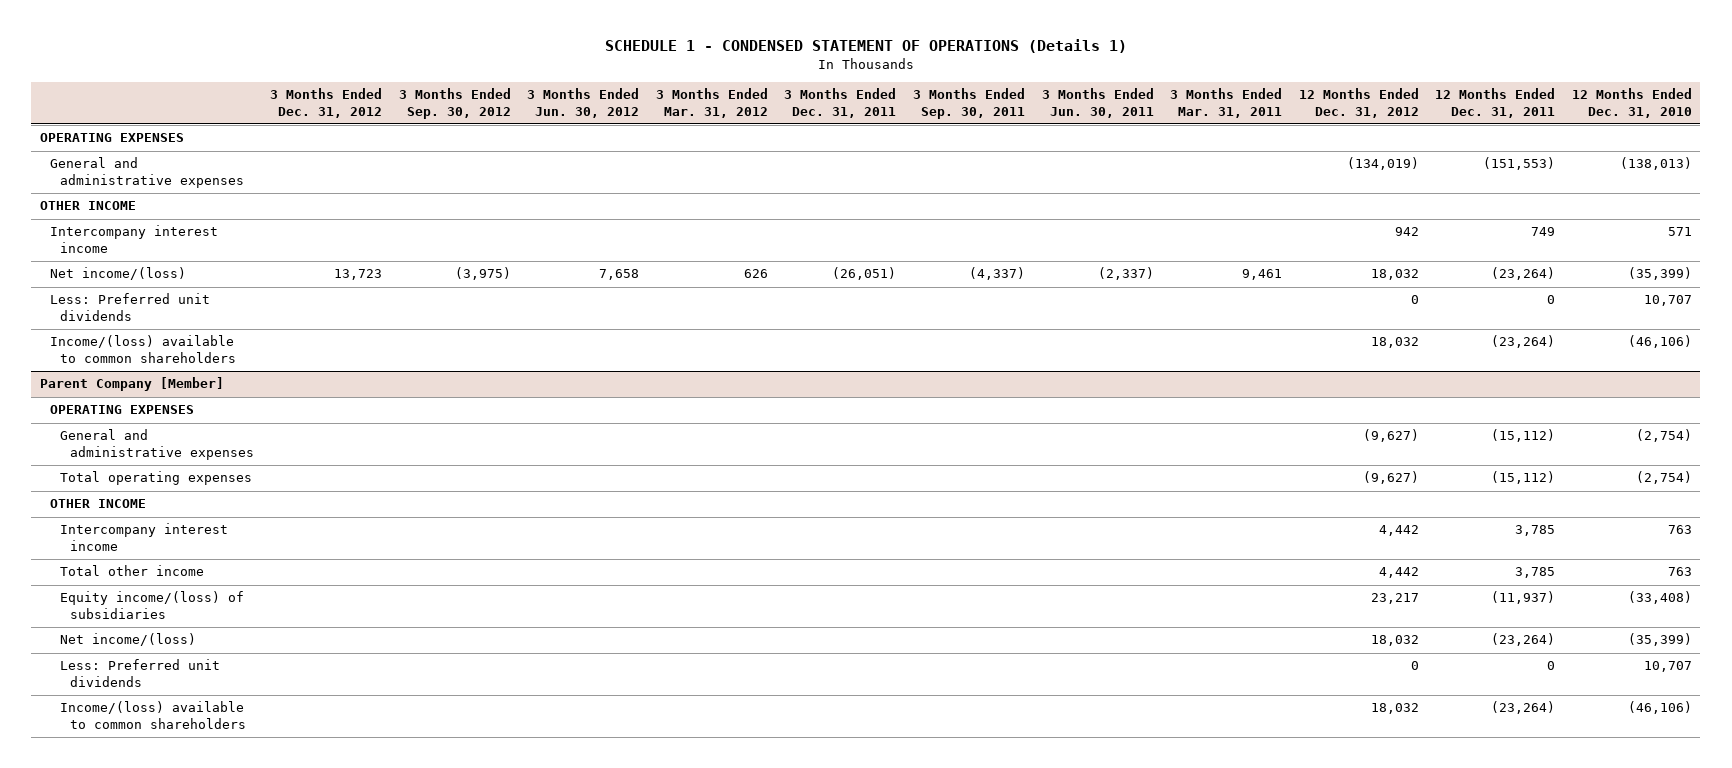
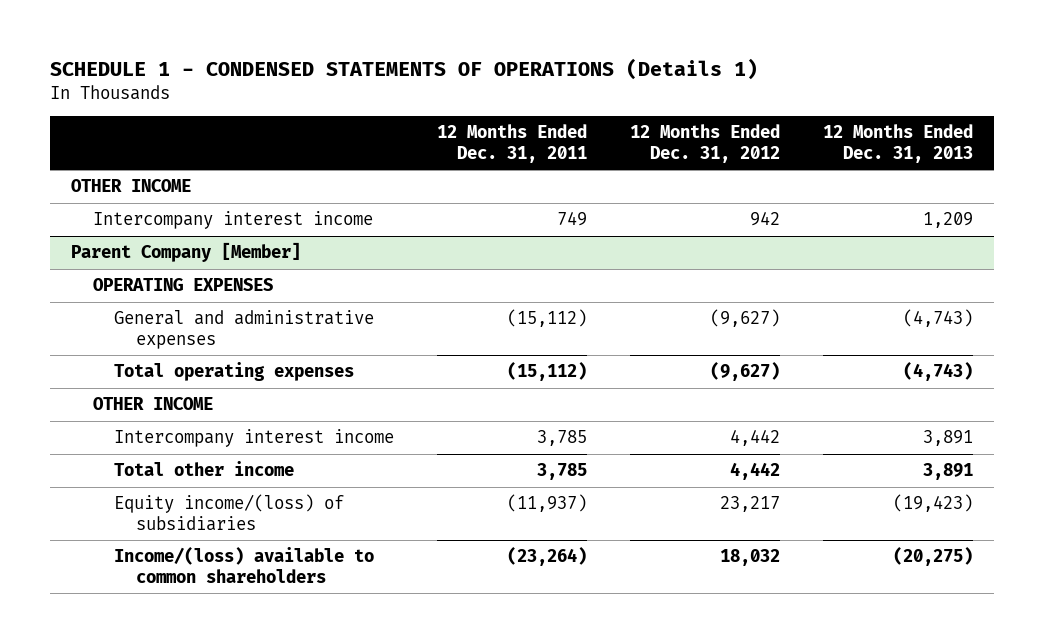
- SCHEDULE 1 - CONDENSED STATEMENT OF OPERATIONS (Details 1)
+ SCHEDULE 1 - CONDENSED STATEMENTS OF OPERATIONS (Details 1)
- | 3 Months Ended Dec. 31, 2012 | 3 Months Ended Sep. 30, 2012 | 3 Months Ended Jun. 30, 2012 | 3 Months Ended Mar. 31, 2012 | 3 Months Ended Dec. 31, 2011 | 3 Months Ended Sep. 30, 2011 | 3 Months Ended Jun. 30, 2011 | 3 Months Ended Mar. 31, 2011 | 12 Months Ended Dec. 31, 2012 | 12 Months Ended Dec. 31, 2011 | 12 Months Ended Dec. 31, 2010
+ | 12 Months Ended Dec. 31, 2011 | 12 Months Ended Dec. 31, 2012 | 12 Months Ended Dec. 31, 2013
- OPERATING EXPENSES
- General and administrative expenses | | | | | | | | | (134,019) | (151,553) | (138,013)
- Net income/(loss) | 13,723 | (3,975) | 7,658 | 626 | (26,051) | (4,337) | (2,337) | 9,461 | 18,032 | (23,264) | (35,399)
- Less: Preferred unit dividends | | | | | | | | | 0 | 0 | 10,707
- Income/(loss) available to common shareholders | | | | | | | | | 18,032 | (23,264) | (46,106)
@ Parent Company [Member]
- Net income/(loss) | | | | | | | | | 18,032 | (23,264) | (35,399)
- Less: Preferred unit dividends | | | | | | | | | 0 | 0 | 10,707

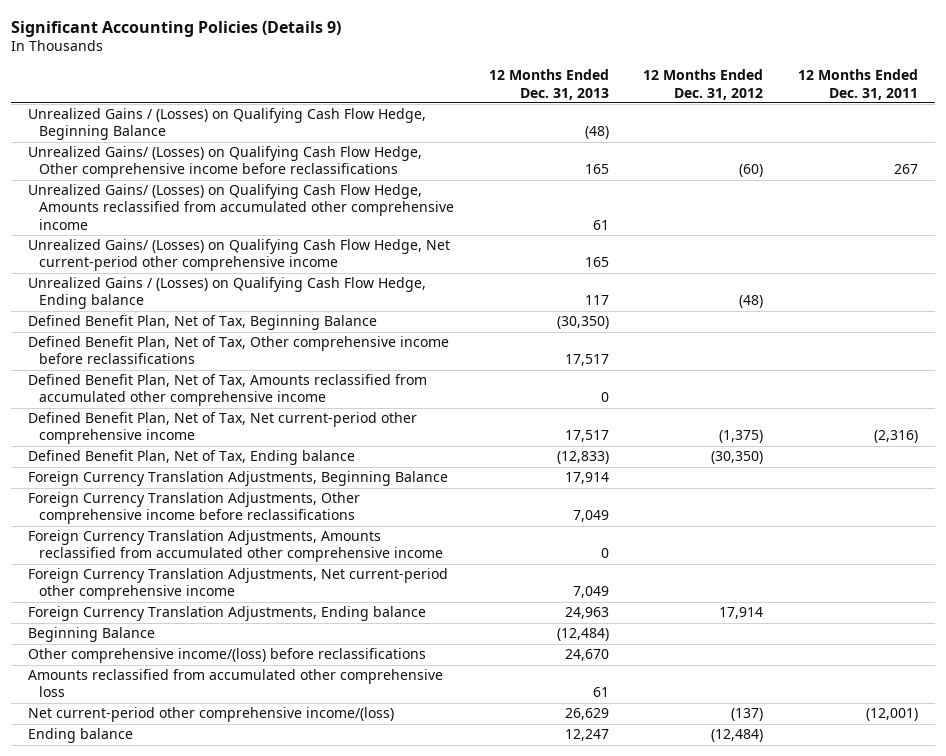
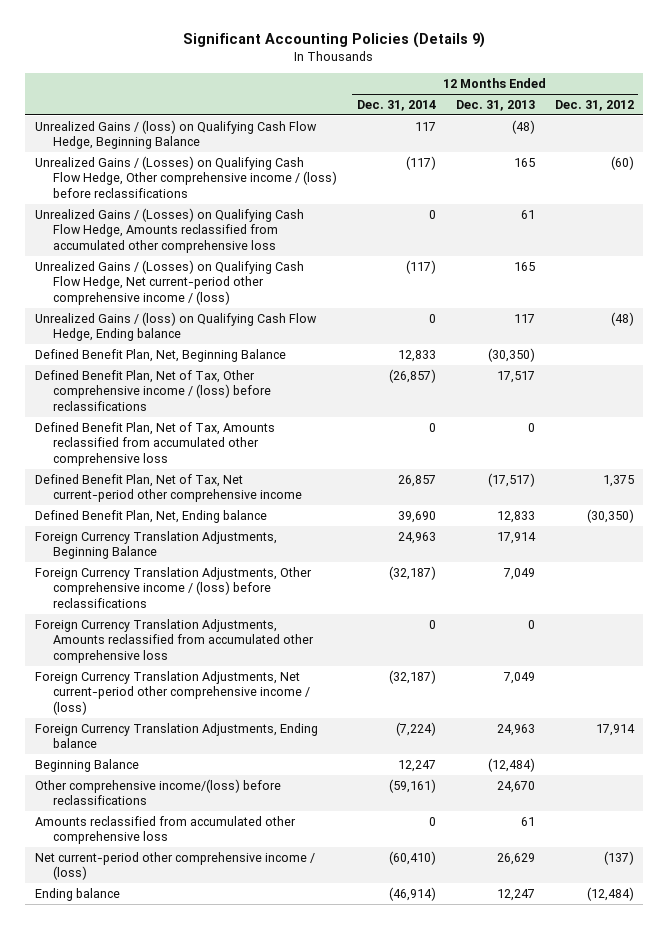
- | 12 Months Ended Dec. 31, 2013 | 12 Months Ended Dec. 31, 2012 | 12 Months Ended Dec. 31, 2011
+ | 12 Months Ended Dec. 31, 2014 | 12 Months Ended Dec. 31, 2013 | 12 Months Ended Dec. 31, 2012
- Unrealized Gains / (Losses) on Qualifying Cash Flow Hedge, Beginning Balance | (48) | |
- Unrealized Gains/ (Losses) on Qualifying Cash Flow Hedge, Other comprehensive income before reclassifications | 165 | (60) | 267
- Unrealized Gains/ (Losses) on Qualifying Cash Flow Hedge, Amounts reclassified from accumulated other comprehensive income | 61 | |
- Unrealized Gains/ (Losses) on Qualifying Cash Flow Hedge, Net current-period other comprehensive income | 165 | |
- Unrealized Gains / (Losses) on Qualifying Cash Flow Hedge, Ending balance | 117 | (48) |
- Defined Benefit Plan, Net of Tax, Beginning Balance | (30,350) | |
- Defined Benefit Plan, Net of Tax, Other comprehensive income before reclassifications | 17,517 | |
- Defined Benefit Plan, Net of Tax, Amounts reclassified from accumulated other comprehensive income | 0 | |
- Defined Benefit Plan, Net of Tax, Net current-period other comprehensive income | 17,517 | (1,375) | (2,316)
- Defined Benefit Plan, Net of Tax, Ending balance | (12,833) | (30,350) |
+ Unrealized Gains / (loss) on Qualifying Cash Flow Hedge, Beginning Balance | 117 | (48) |
+ Unrealized Gains / (Losses) on Qualifying Cash Flow Hedge, Other comprehensive income / (loss) before reclassifications | (117) | 165 | (60)
+ Unrealized Gains / (Losses) on Qualifying Cash Flow Hedge, Amounts reclassified from accumulated other comprehensive loss | 0 | 61 |
+ Unrealized Gains / (Losses) on Qualifying Cash Flow Hedge, Net current-period other comprehensive income / (loss) | (117) | 165 |
+ Unrealized Gains / (loss) on Qualifying Cash Flow Hedge, Ending balance | 0 | 117 | (48)
+ Defined Benefit Plan, Net, Beginning Balance | 12,833 | (30,350) |
+ Defined Benefit Plan, Net of Tax, Other comprehensive income / (loss) before reclassifications | (26,857) | 17,517 |
+ Defined Benefit Plan, Net of Tax, Amounts reclassified from accumulated other comprehensive loss | 0 | 0 |
+ Defined Benefit Plan, Net of Tax, Net current-period other comprehensive income | 26,857 | (17,517) | 1,375
+ Defined Benefit Plan, Net, Ending balance | 39,690 | 12,833 | (30,350)
- Foreign Currency Translation Adjustments, Other comprehensive income before reclassifications | 7,049 | |
- Foreign Currency Translation Adjustments, Amounts reclassified from accumulated other comprehensive income | 0 | |
- Foreign Currency Translation Adjustments, Net current-period other comprehensive income | 7,049 | |
+ Foreign Currency Translation Adjustments, Other comprehensive income / (loss) before reclassifications | (32,187) | 7,049 |
+ Foreign Currency Translation Adjustments, Amounts reclassified from accumulated other comprehensive loss | 0 | 0 |
+ Foreign Currency Translation Adjustments, Net current-period other comprehensive income / (loss) | (32,187) | 7,049 |
- Net current-period other comprehensive income/(loss) | 26,629 | (137) | (12,001)
+ Net current-period other comprehensive income / (loss) | (60,410) | 26,629 | (137)

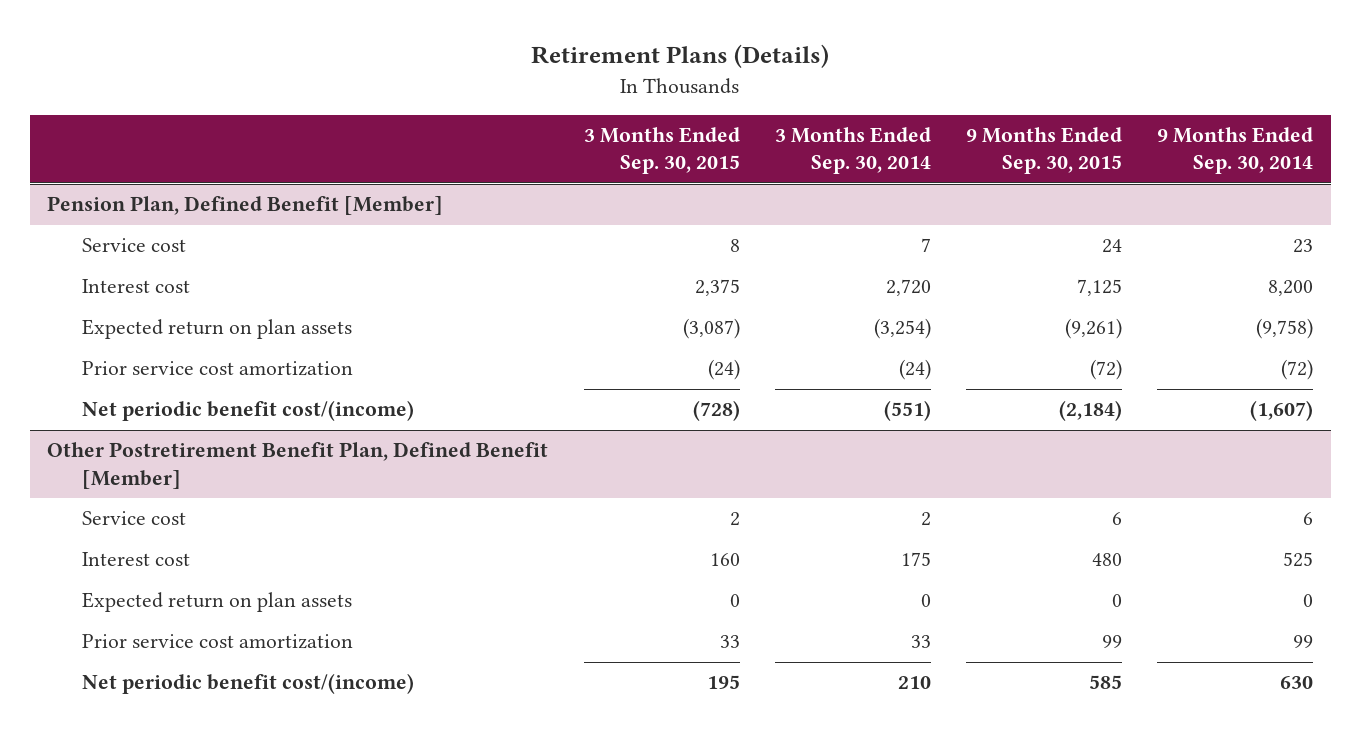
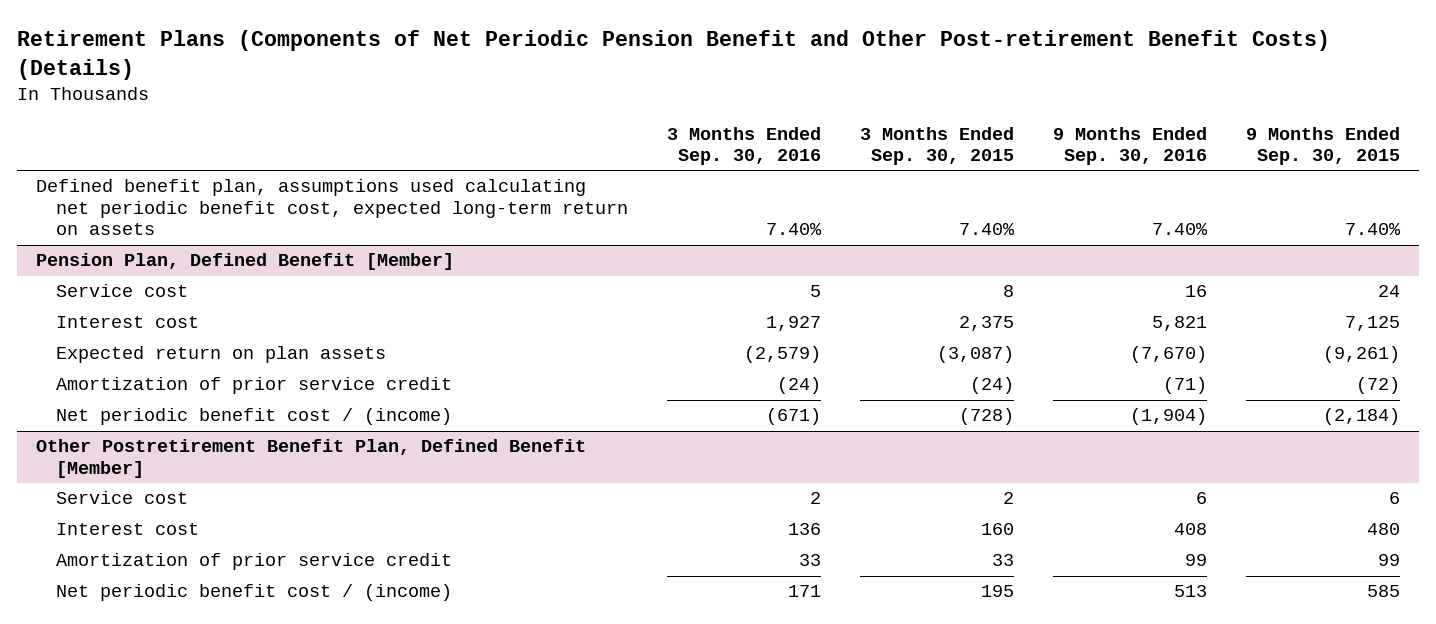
- Retirement Plans (Details)
+ Retirement Plans (Components of Net Periodic Pension Benefit and Other Post-retirement Benefit Costs) (Details)
- | 3 Months Ended Sep. 30, 2015 | 3 Months Ended Sep. 30, 2014 | 9 Months Ended Sep. 30, 2015 | 9 Months Ended Sep. 30, 2014
+ | 3 Months Ended Sep. 30, 2016 | 3 Months Ended Sep. 30, 2015 | 9 Months Ended Sep. 30, 2016 | 9 Months Ended Sep. 30, 2015
+ Defined benefit plan, assumptions used calculating net periodic benefit cost, expected long-term return on assets | 7.40% | 7.40% | 7.40% | 7.40%
@ Pension Plan, Defined Benefit [Member]
- Prior service cost amortization | (24) | (24) | (72) | (72)
- Net periodic benefit cost/(income) | (728) | (551) | (2,184) | (1,607)
+ Amortization of prior service credit | (24) | (24) | (71) | (72)
+ Net periodic benefit cost / (income) | (671) | (728) | (1,904) | (2,184)
@ Other Postretirement Benefit Plan, Defined Benefit [Member]
- Expected return on plan assets | 0 | 0 | 0 | 0
- Prior service cost amortization | 33 | 33 | 99 | 99
- Net periodic benefit cost/(income) | 195 | 210 | 585 | 630
+ Amortization of prior service credit | 33 | 33 | 99 | 99
+ Net periodic benefit cost / (income) | 171 | 195 | 513 | 585

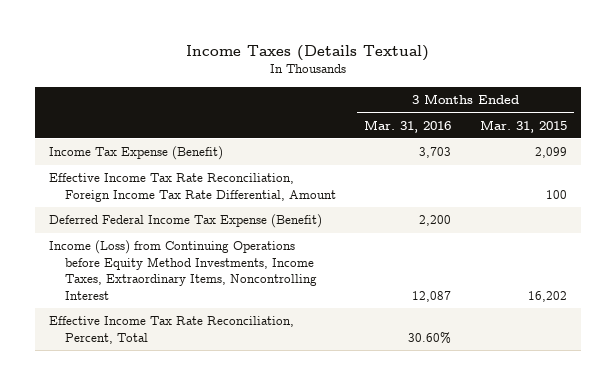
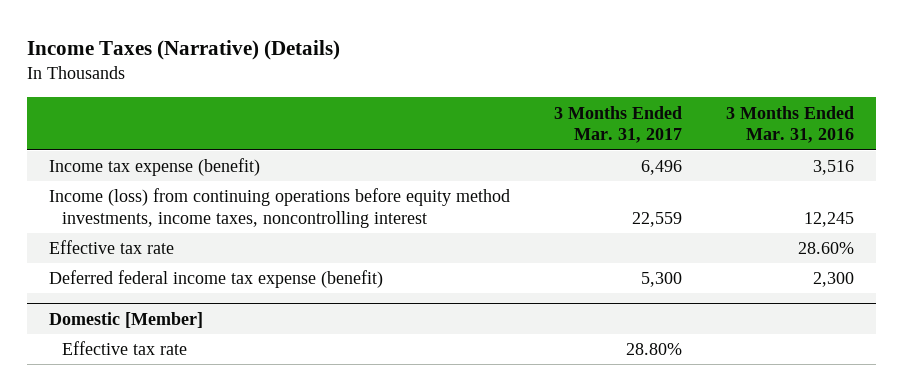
- Income Taxes (Details Textual)
+ Income Taxes (Narrative) (Details)
- | 3 Months Ended Mar. 31, 2016 | 3 Months Ended Mar. 31, 2015
+ | 3 Months Ended Mar. 31, 2017 | 3 Months Ended Mar. 31, 2016
- Income Tax Expense (Benefit) | 3,703 | 2,099
- Effective Income Tax Rate Reconciliation, Foreign Income Tax Rate Differential, Amount | | 100
- Deferred Federal Income Tax Expense (Benefit) | 2,200 |
- Income (Loss) from Continuing Operations before Equity Method Investments, Income Taxes, Extraordinary Items, Noncontrolling Interest | 12,087 | 16,202
- Effective Income Tax Rate Reconciliation, Percent, Total | 30.60% |
+ Income tax expense (benefit) | 6,496 | 3,516
+ Income (loss) from continuing operations before equity method investments, income taxes, noncontrolling interest | 22,559 | 12,245
+ Effective tax rate | | 28.60%
+ Deferred federal income tax expense (benefit) | 5,300 | 2,300
+ Domestic [Member]
+ Effective tax rate | 28.80% |

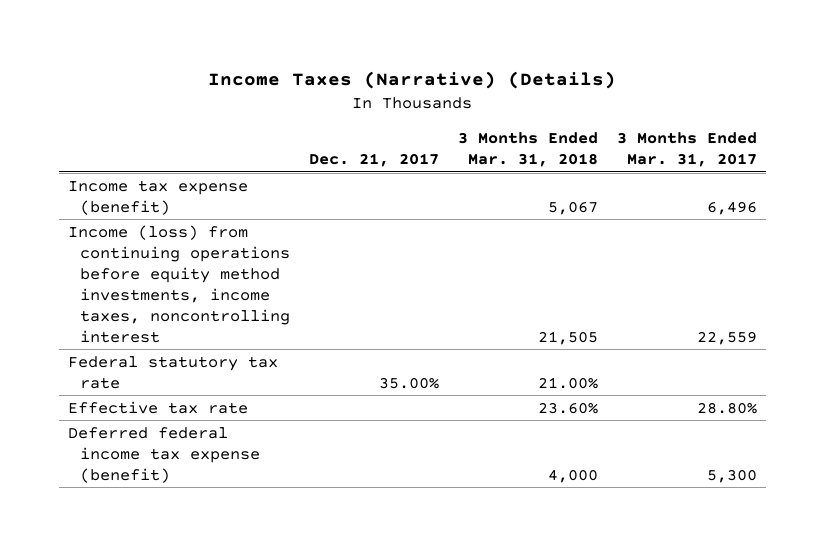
- | 3 Months Ended Mar. 31, 2017 | 3 Months Ended Mar. 31, 2016
+ | Dec. 21, 2017 | 3 Months Ended Mar. 31, 2018 | 3 Months Ended Mar. 31, 2017
- Effective tax rate | | 28.60%
- Domestic [Member]
+ Federal statutory tax rate | 35.00% | 21.00% |
moved down: Deferred federal income tax expense (benefit) | | 4,000 | 5,300

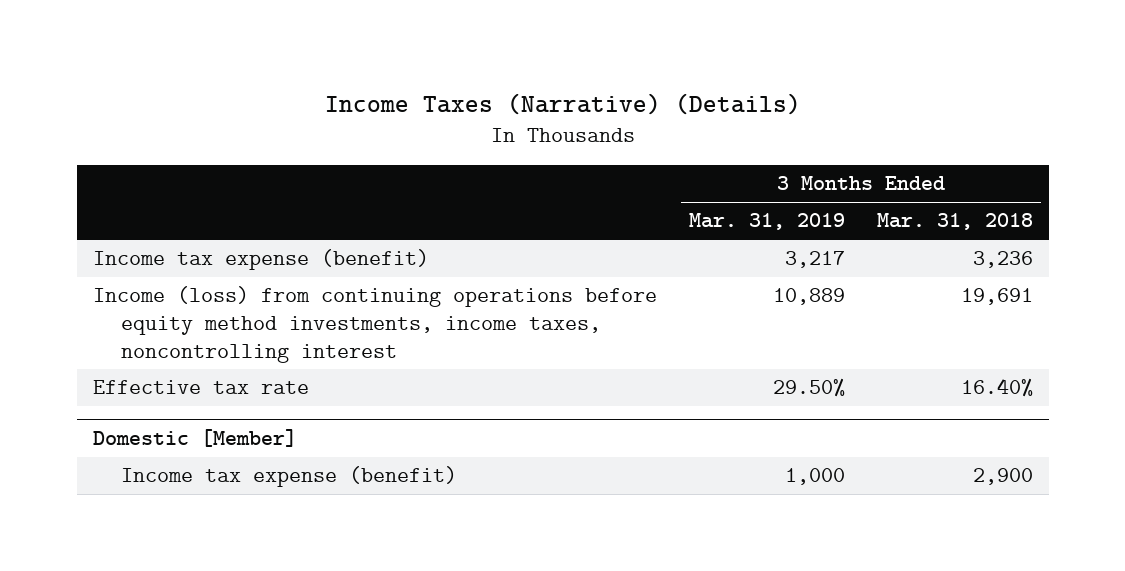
- | Dec. 21, 2017 | 3 Months Ended Mar. 31, 2018 | 3 Months Ended Mar. 31, 2017
+ | 3 Months Ended Mar. 31, 2019 | 3 Months Ended Mar. 31, 2018
- Income tax expense (benefit) | | 5,067 | 6,496
- Income (loss) from continuing operations before equity method investments, income taxes, noncontrolling interest | | 21,505 | 22,559
- Federal statutory tax rate | 35.00% | 21.00% |
- Effective tax rate | | 23.60% | 28.80%
- Deferred federal income tax expense (benefit) | | 4,000 | 5,300
+ Income tax expense (benefit) | 3,217 | 3,236
+ Income (loss) from continuing operations before equity method investments, income taxes, noncontrolling interest | 10,889 | 19,691
+ Effective tax rate | 29.50% | 16.40%
+ Domestic [Member]
+ Income tax expense (benefit) | 1,000 | 2,900

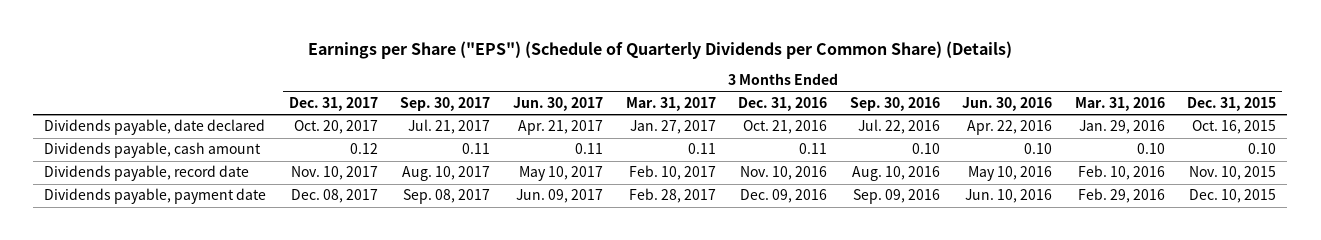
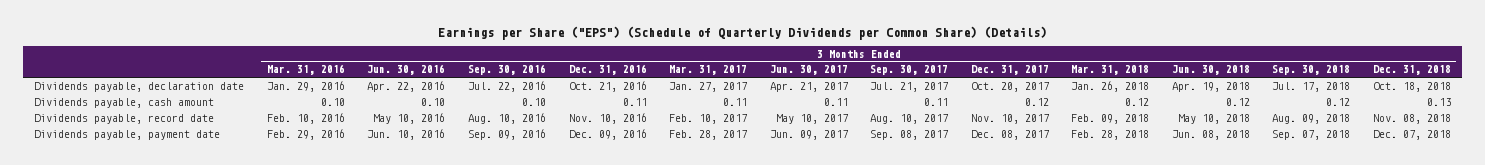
- | 3 Months Ended Dec. 31, 2017 | 3 Months Ended Sep. 30, 2017 | 3 Months Ended Jun. 30, 2017 | 3 Months Ended Mar. 31, 2017 | 3 Months Ended Dec. 31, 2016 | 3 Months Ended Sep. 30, 2016 | 3 Months Ended Jun. 30, 2016 | 3 Months Ended Mar. 31, 2016 | 3 Months Ended Dec. 31, 2015
+ | 3 Months Ended Mar. 31, 2016 | 3 Months Ended Jun. 30, 2016 | 3 Months Ended Sep. 30, 2016 | 3 Months Ended Dec. 31, 2016 | 3 Months Ended Mar. 31, 2017 | 3 Months Ended Jun. 30, 2017 | 3 Months Ended Sep. 30, 2017 | 3 Months Ended Dec. 31, 2017 | 3 Months Ended Mar. 31, 2018 | 3 Months Ended Jun. 30, 2018 | 3 Months Ended Sep. 30, 2018 | 3 Months Ended Dec. 31, 2018
- Dividends payable, date declared | Oct. 20, 2017 | Jul. 21, 2017 | Apr. 21, 2017 | Jan. 27, 2017 | Oct. 21, 2016 | Jul. 22, 2016 | Apr. 22, 2016 | Jan. 29, 2016 | Oct. 16, 2015
+ Dividends payable, declaration date | Jan. 29, 2016 | Apr. 22, 2016 | Jul. 22, 2016 | Oct. 21, 2016 | Jan. 27, 2017 | Apr. 21, 2017 | Jul. 21, 2017 | Oct. 20, 2017 | Jan. 26, 2018 | Apr. 19, 2018 | Jul. 17, 2018 | Oct. 18, 2018

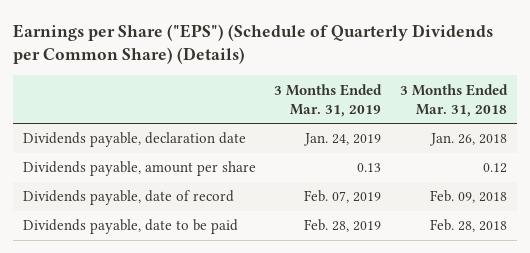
- | 3 Months Ended Mar. 31, 2016 | 3 Months Ended Jun. 30, 2016 | 3 Months Ended Sep. 30, 2016 | 3 Months Ended Dec. 31, 2016 | 3 Months Ended Mar. 31, 2017 | 3 Months Ended Jun. 30, 2017 | 3 Months Ended Sep. 30, 2017 | 3 Months Ended Dec. 31, 2017 | 3 Months Ended Mar. 31, 2018 | 3 Months Ended Jun. 30, 2018 | 3 Months Ended Sep. 30, 2018 | 3 Months Ended Dec. 31, 2018
+ | 3 Months Ended Mar. 31, 2019 | 3 Months Ended Mar. 31, 2018
- Dividends payable, cash amount | 0.10 | 0.10 | 0.10 | 0.11 | 0.11 | 0.11 | 0.11 | 0.12 | 0.12 | 0.12 | 0.12 | 0.13
- Dividends payable, record date | Feb. 10, 2016 | May 10, 2016 | Aug. 10, 2016 | Nov. 10, 2016 | Feb. 10, 2017 | May 10, 2017 | Aug. 10, 2017 | Nov. 10, 2017 | Feb. 09, 2018 | May 10, 2018 | Aug. 09, 2018 | Nov. 08, 2018
- Dividends payable, payment date | Feb. 29, 2016 | Jun. 10, 2016 | Sep. 09, 2016 | Dec. 09, 2016 | Feb. 28, 2017 | Jun. 09, 2017 | Sep. 08, 2017 | Dec. 08, 2017 | Feb. 28, 2018 | Jun. 08, 2018 | Sep. 07, 2018 | Dec. 07, 2018
+ Dividends payable, amount per share | 0.13 | 0.12
+ Dividends payable, date of record | Feb. 07, 2019 | Feb. 09, 2018
+ Dividends payable, date to be paid | Feb. 28, 2019 | Feb. 28, 2018

